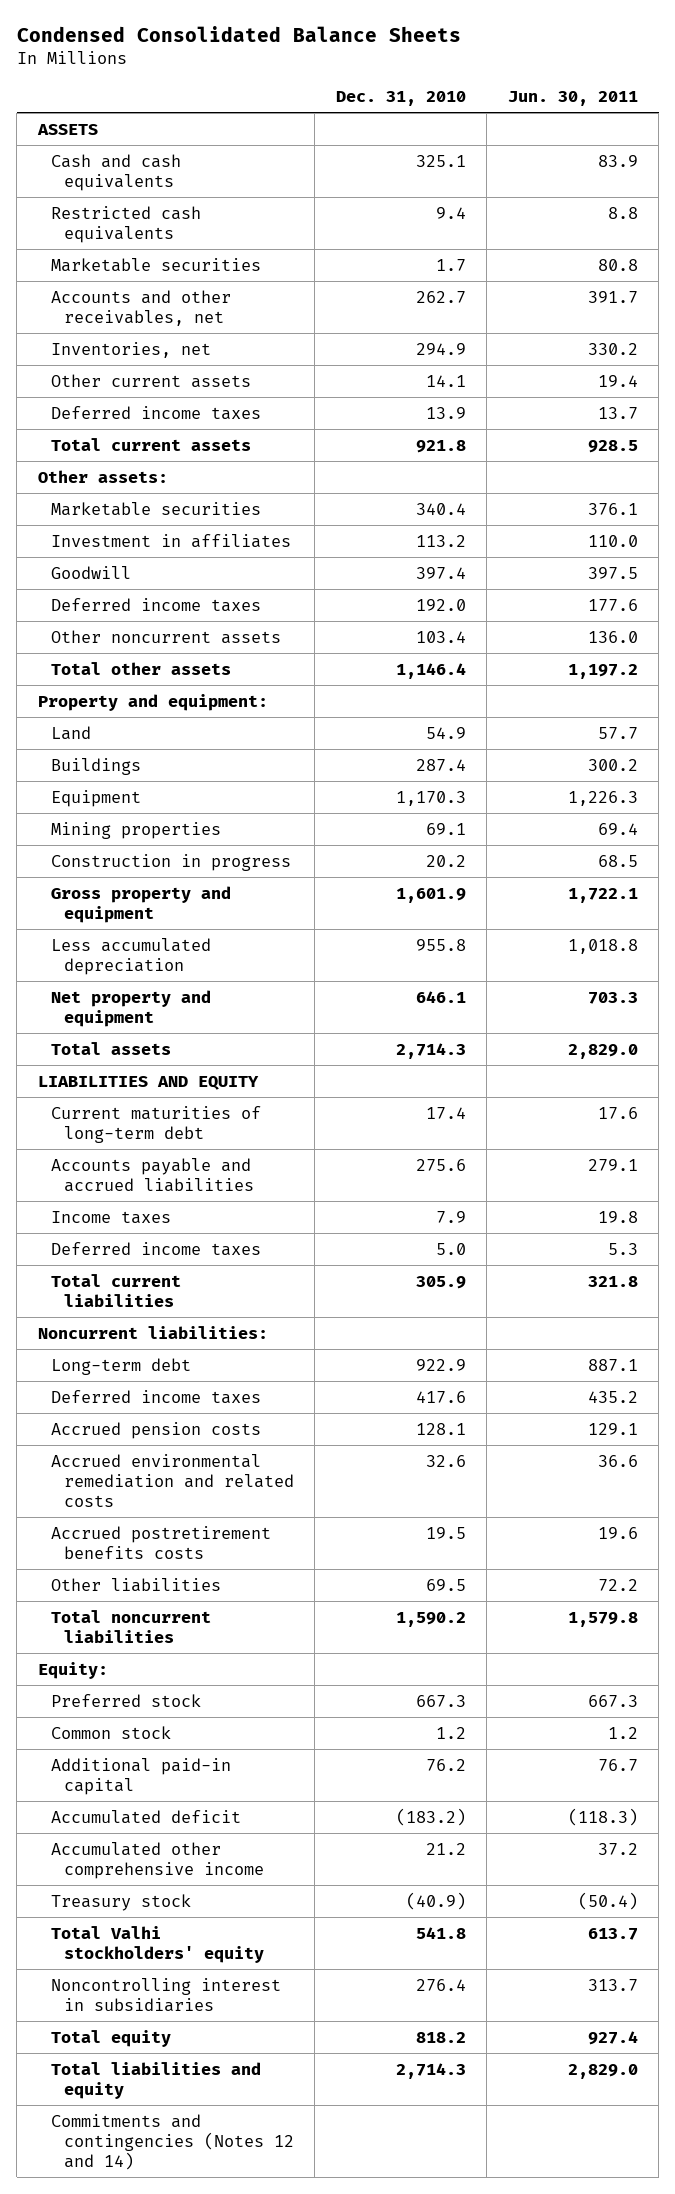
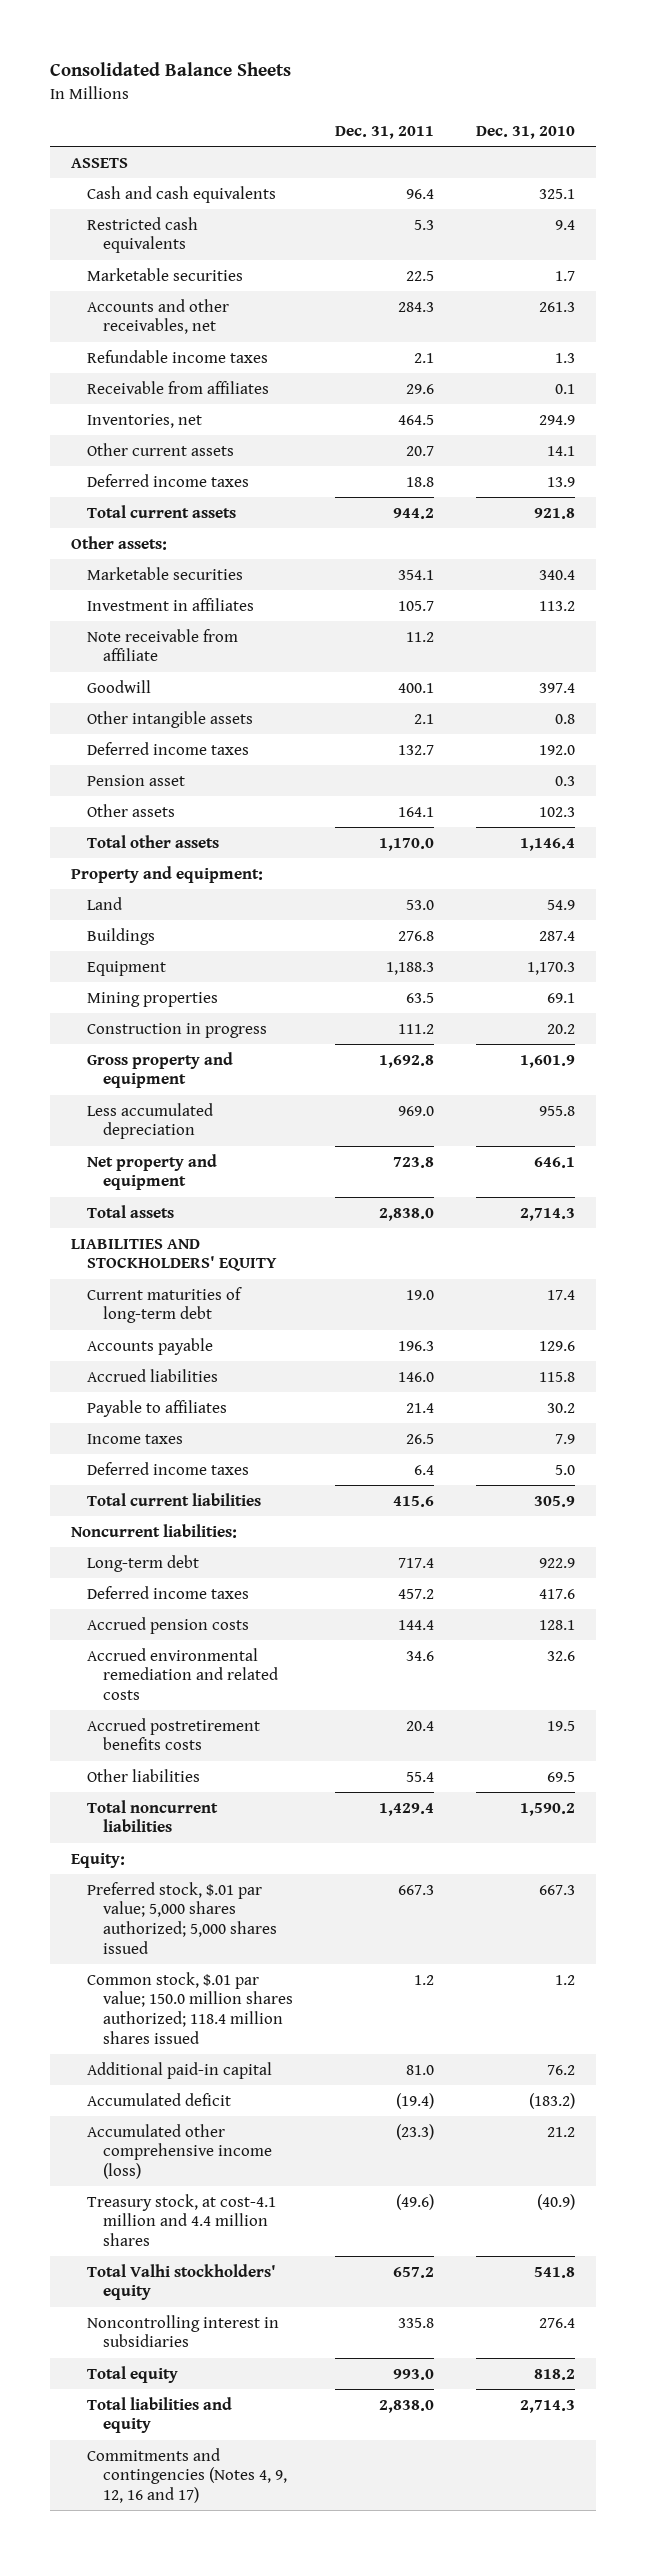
- Condensed Consolidated Balance Sheets
+ Consolidated Balance Sheets
- | Dec. 31, 2010 | Jun. 30, 2011
+ | Dec. 31, 2011 | Dec. 31, 2010
- Accounts and other receivables, net | 262.7 | 391.7
+ Accounts and other receivables, net | 284.3 | 261.3
+ Refundable income taxes | 2.1 | 1.3
+ Receivable from affiliates | 29.6 | 0.1
+ Note receivable from affiliate | 11.2 |
+ Other intangible assets | 2.1 | 0.8
- Other noncurrent assets | 103.4 | 136.0
+ Pension asset | | 0.3
+ Other assets | 164.1 | 102.3
- LIABILITIES AND EQUITY
+ LIABILITIES AND STOCKHOLDERS' EQUITY
- Accounts payable and accrued liabilities | 275.6 | 279.1
+ Accounts payable | 196.3 | 129.6
+ Accrued liabilities | 146.0 | 115.8
+ Payable to affiliates | 21.4 | 30.2
- Preferred stock | 667.3 | 667.3
- Common stock | 1.2 | 1.2
+ Preferred stock, $.01 par value; 5,000 shares authorized; 5,000 shares issued | 667.3 | 667.3
+ Common stock, $.01 par value; 150.0 million shares authorized; 118.4 million shares issued | 1.2 | 1.2
- Accumulated other comprehensive income | 21.2 | 37.2
- Treasury stock | (40.9) | (50.4)
+ Accumulated other comprehensive income (loss) | (23.3) | 21.2
+ Treasury stock, at cost-4.1 million and 4.4 million shares | (49.6) | (40.9)
- Commitments and contingencies (Notes 12 and 14)
+ Commitments and contingencies (Notes 4, 9, 12, 16 and 17)

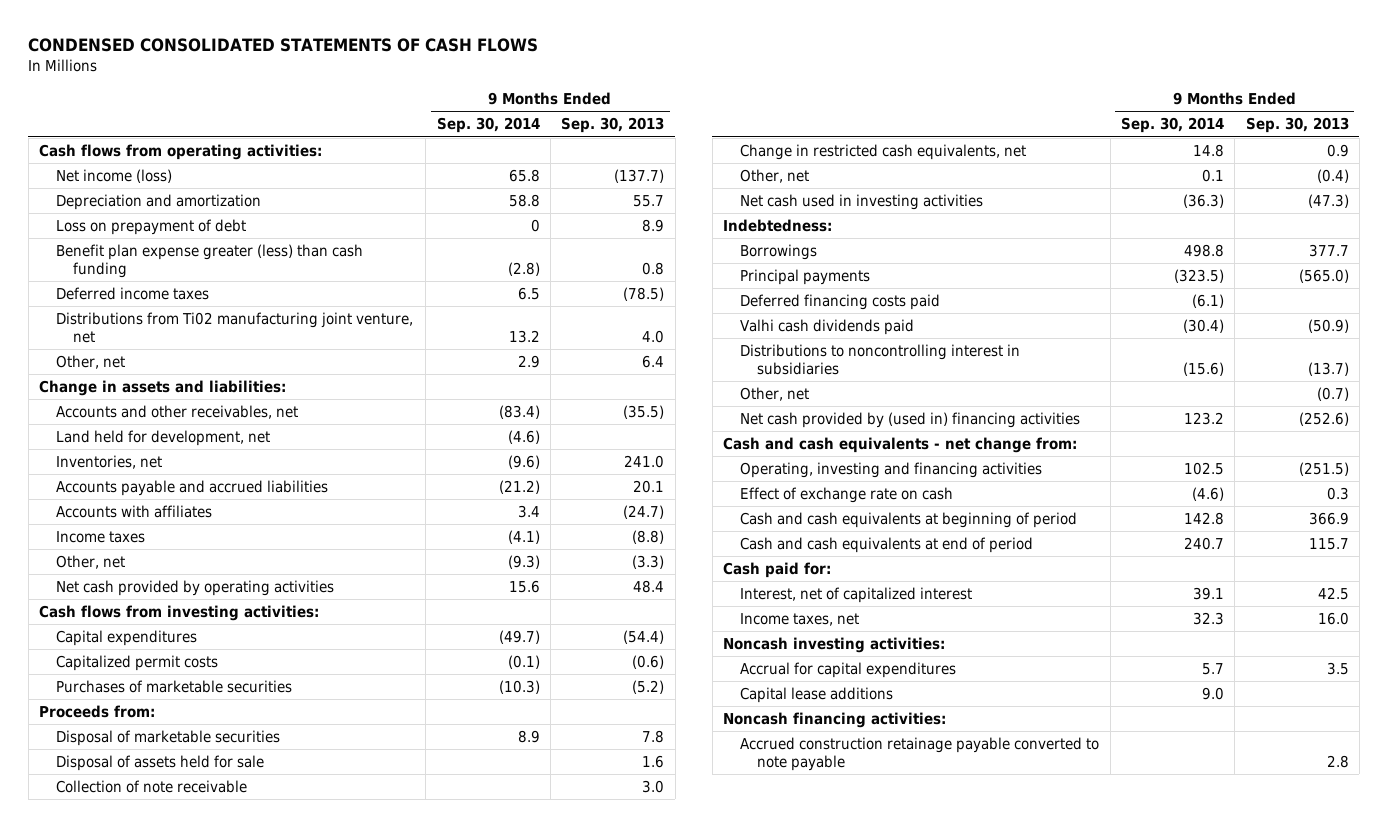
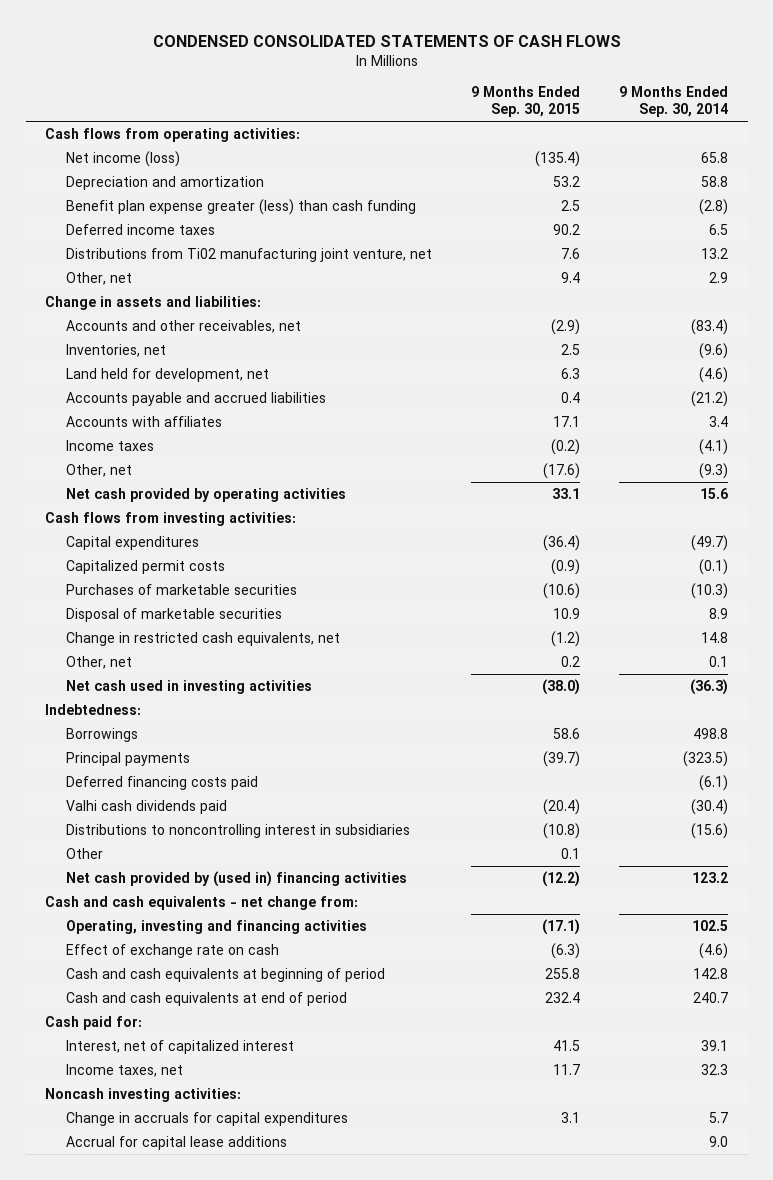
- | 9 Months Ended Sep. 30, 2014 | 9 Months Ended Sep. 30, 2013
+ | 9 Months Ended Sep. 30, 2015 | 9 Months Ended Sep. 30, 2014
- Loss on prepayment of debt | 0 | 8.9
moved down: Land held for development, net | 6.3 | (4.6)
- Proceeds from:
- Disposal of assets held for sale | | 1.6
- Collection of note receivable | | 3.0
- Other, net | | (0.7)
+ Other | 0.1 |
- Accrual for capital expenditures | 5.7 | 3.5
- Capital lease additions | 9.0 |
- Noncash financing activities:
- Accrued construction retainage payable converted to note payable | | 2.8
+ Change in accruals for capital expenditures | 3.1 | 5.7
+ Accrual for capital lease additions | | 9.0

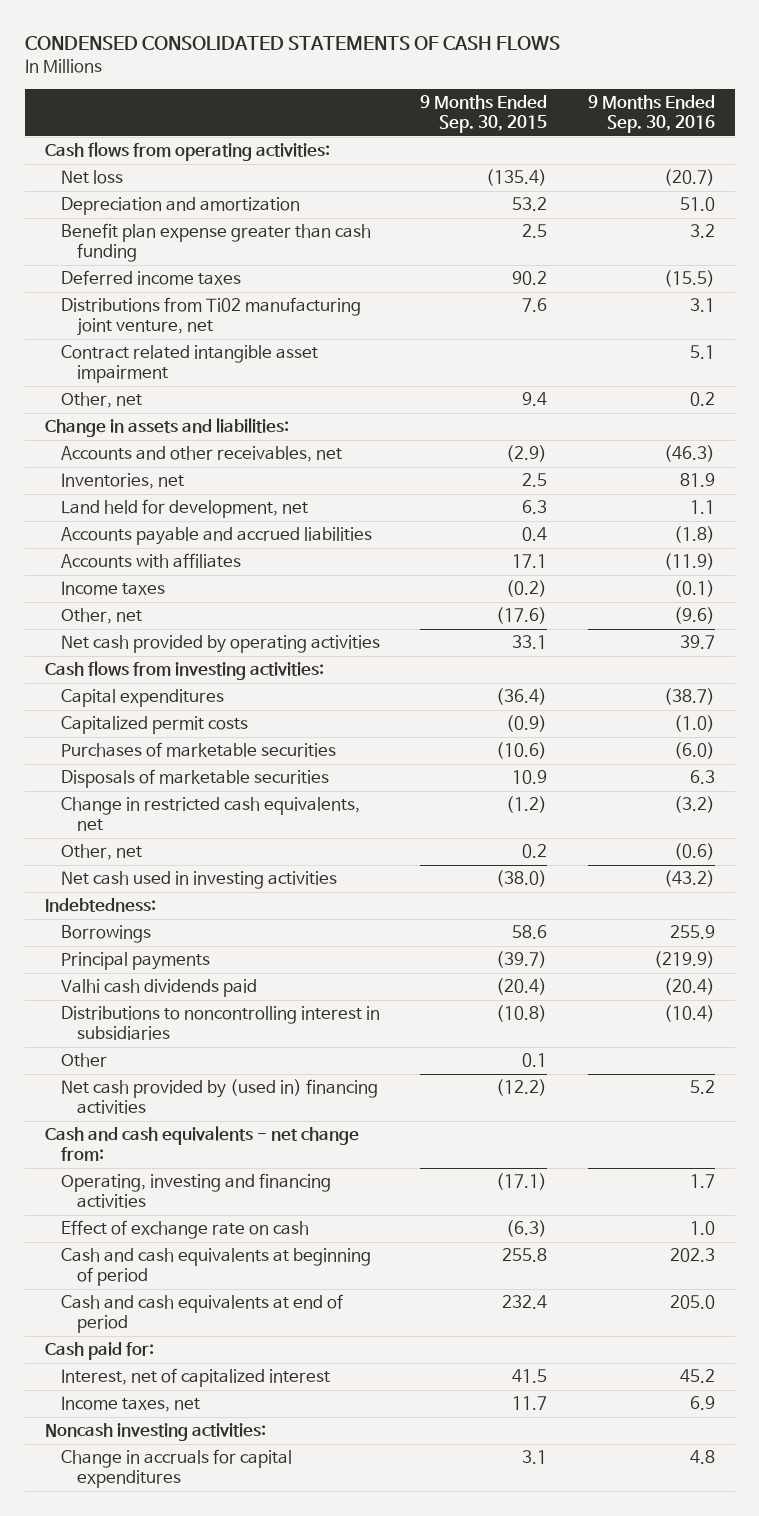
- | 9 Months Ended Sep. 30, 2015 | 9 Months Ended Sep. 30, 2014
+ | 9 Months Ended Sep. 30, 2015 | 9 Months Ended Sep. 30, 2016
- Net income (loss) | (135.4) | 65.8
+ Net loss | (135.4) | (20.7)
- Benefit plan expense greater (less) than cash funding | 2.5 | (2.8)
+ Benefit plan expense greater than cash funding | 2.5 | 3.2
+ Contract related intangible asset impairment | | 5.1
- Disposal of marketable securities | 10.9 | 8.9
+ Disposals of marketable securities | 10.9 | 6.3
- Deferred financing costs paid | | (6.1)
- Accrual for capital lease additions | | 9.0

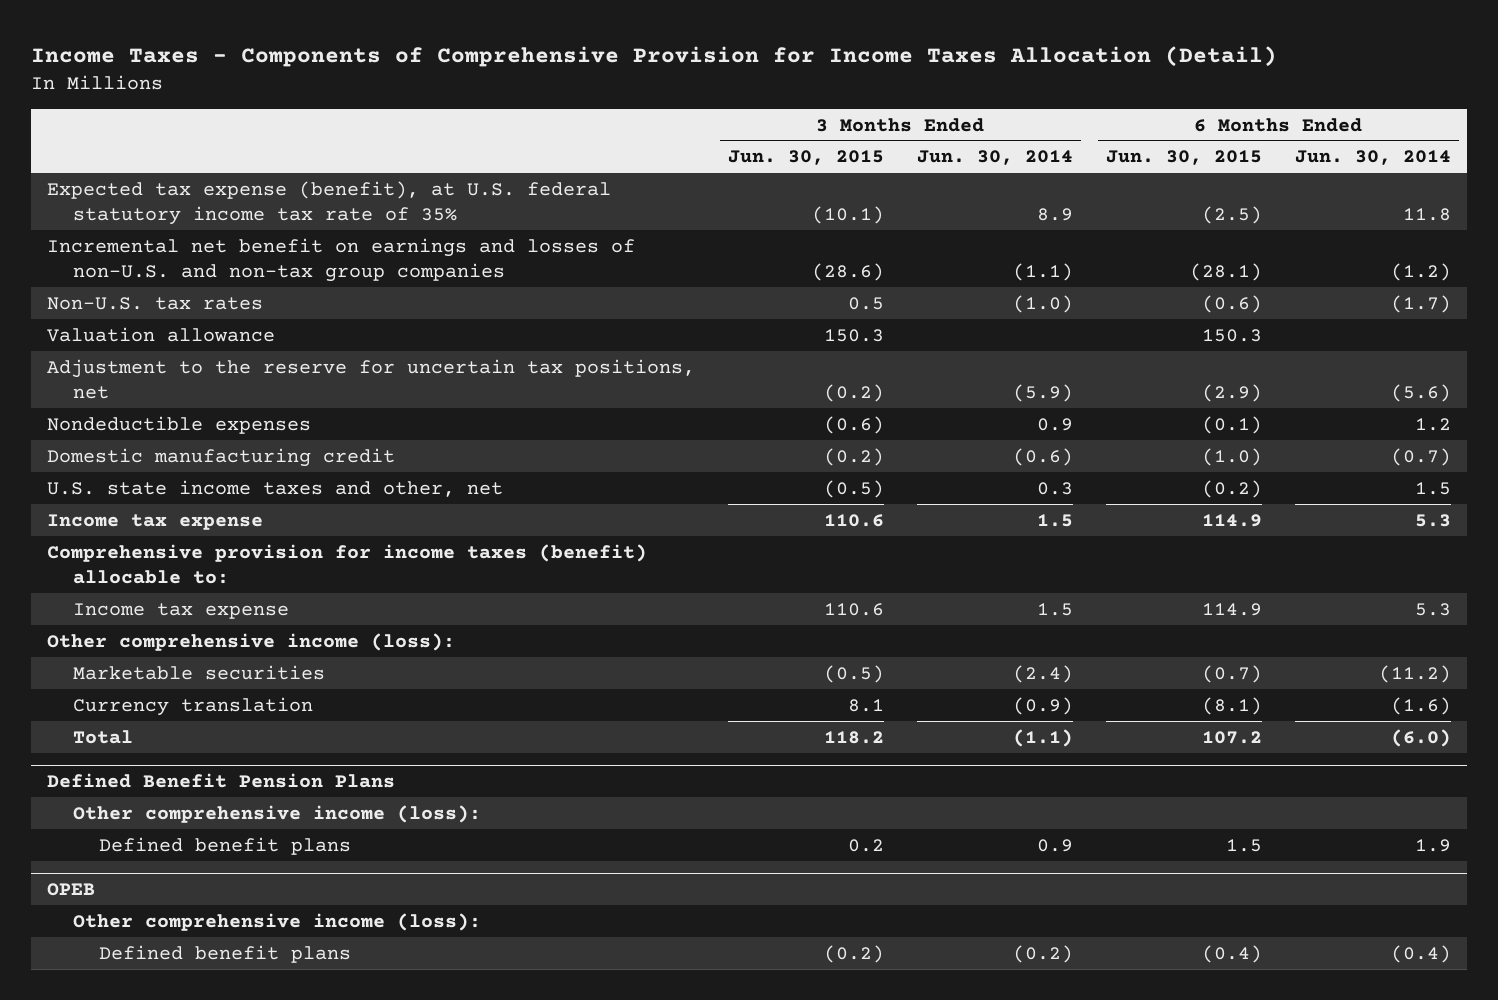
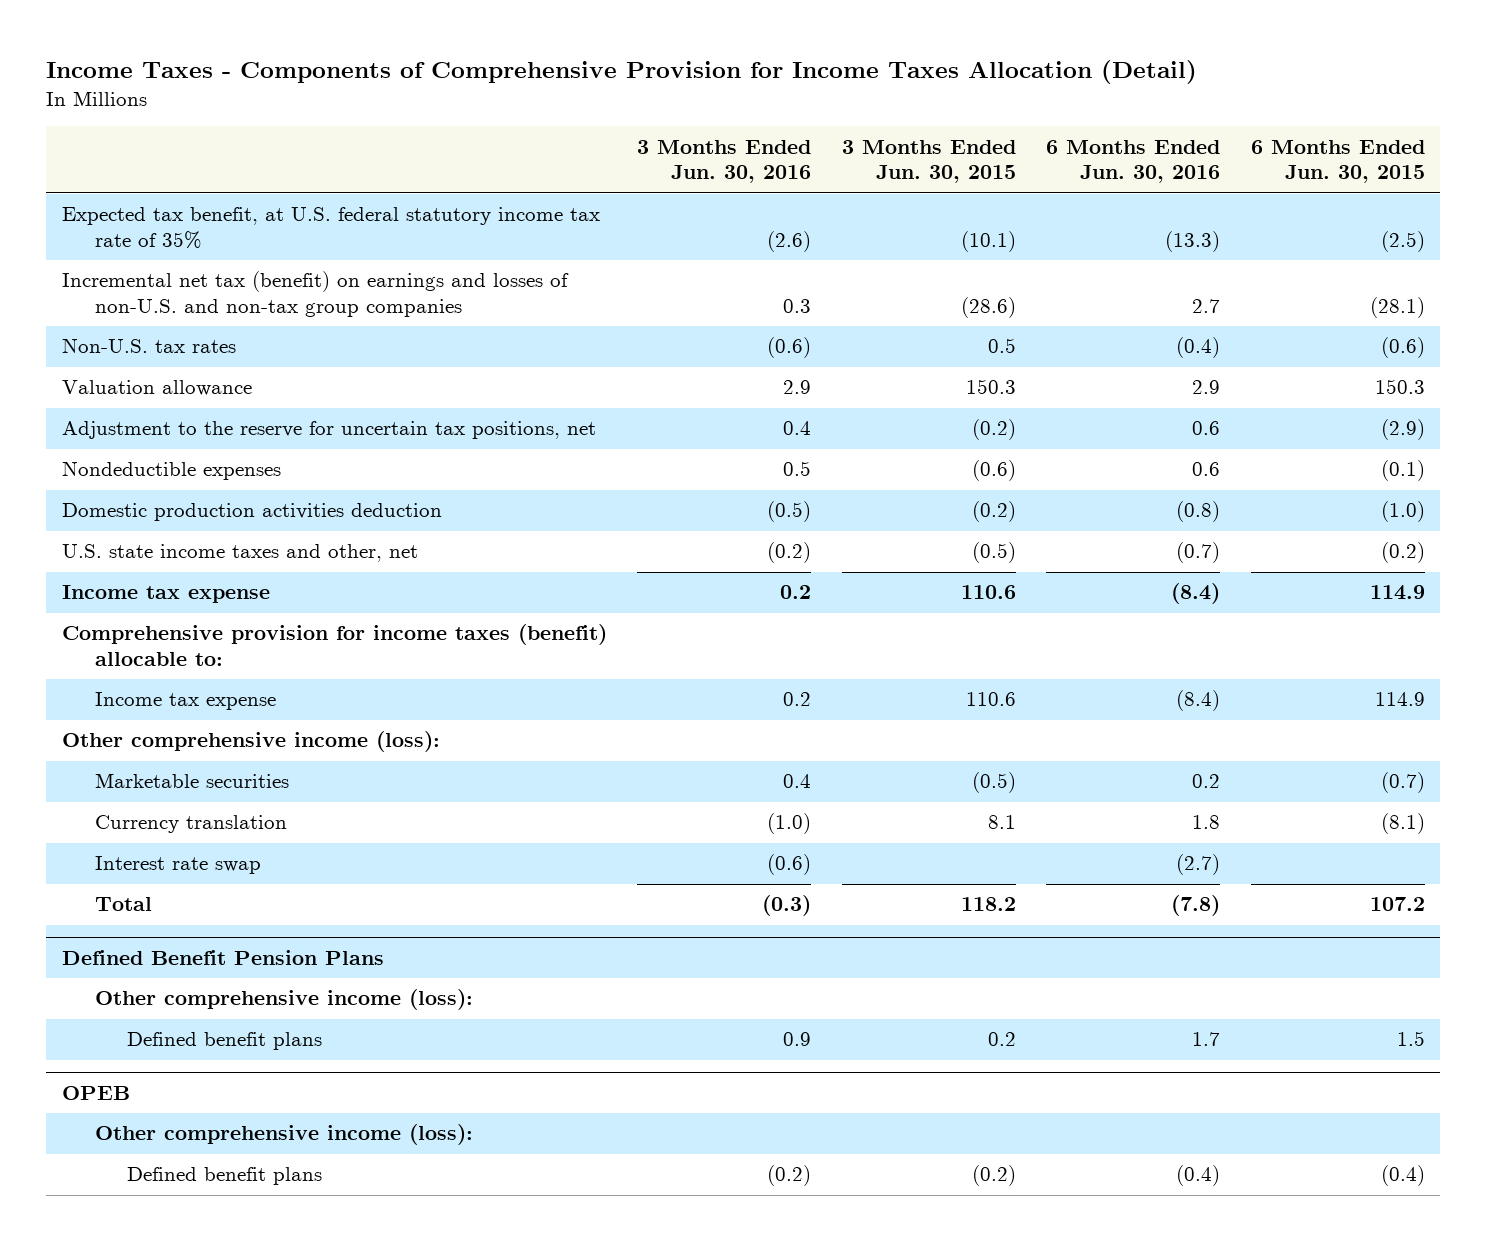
- | 3 Months Ended Jun. 30, 2015 | 3 Months Ended Jun. 30, 2014 | 6 Months Ended Jun. 30, 2015 | 6 Months Ended Jun. 30, 2014
+ | 3 Months Ended Jun. 30, 2016 | 3 Months Ended Jun. 30, 2015 | 6 Months Ended Jun. 30, 2016 | 6 Months Ended Jun. 30, 2015
- Expected tax expense (benefit), at U.S. federal statutory income tax rate of 35% | (10.1) | 8.9 | (2.5) | 11.8
- Incremental net benefit on earnings and losses of non-U.S. and non-tax group companies | (28.6) | (1.1) | (28.1) | (1.2)
+ Expected tax benefit, at U.S. federal statutory income tax rate of 35% | (2.6) | (10.1) | (13.3) | (2.5)
+ Incremental net tax (benefit) on earnings and losses of non-U.S. and non-tax group companies | 0.3 | (28.6) | 2.7 | (28.1)
- Domestic manufacturing credit | (0.2) | (0.6) | (1.0) | (0.7)
+ Domestic production activities deduction | (0.5) | (0.2) | (0.8) | (1.0)
+ Interest rate swap | (0.6) | | (2.7) |

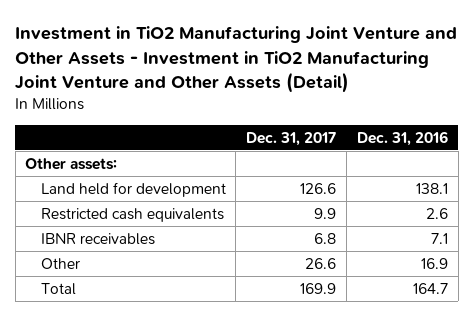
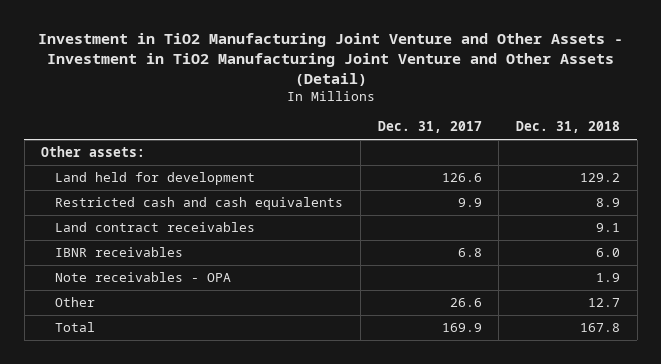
- | Dec. 31, 2017 | Dec. 31, 2016
+ | Dec. 31, 2017 | Dec. 31, 2018
- Restricted cash equivalents | 9.9 | 2.6
+ Restricted cash and cash equivalents | 9.9 | 8.9
+ Land contract receivables | | 9.1
+ Note receivables - OPA | | 1.9

